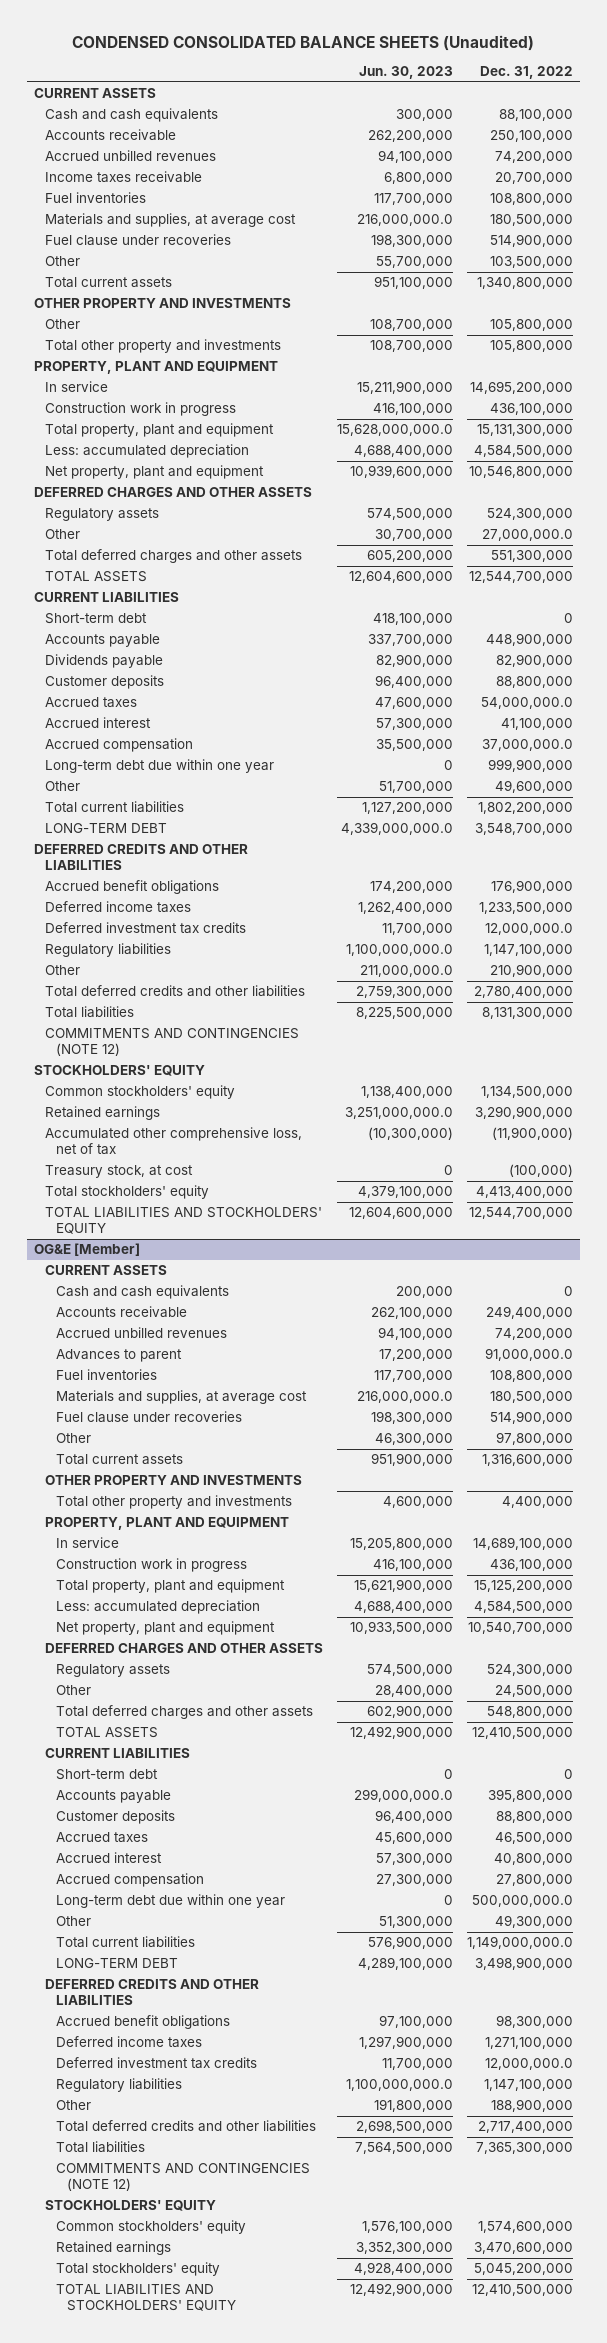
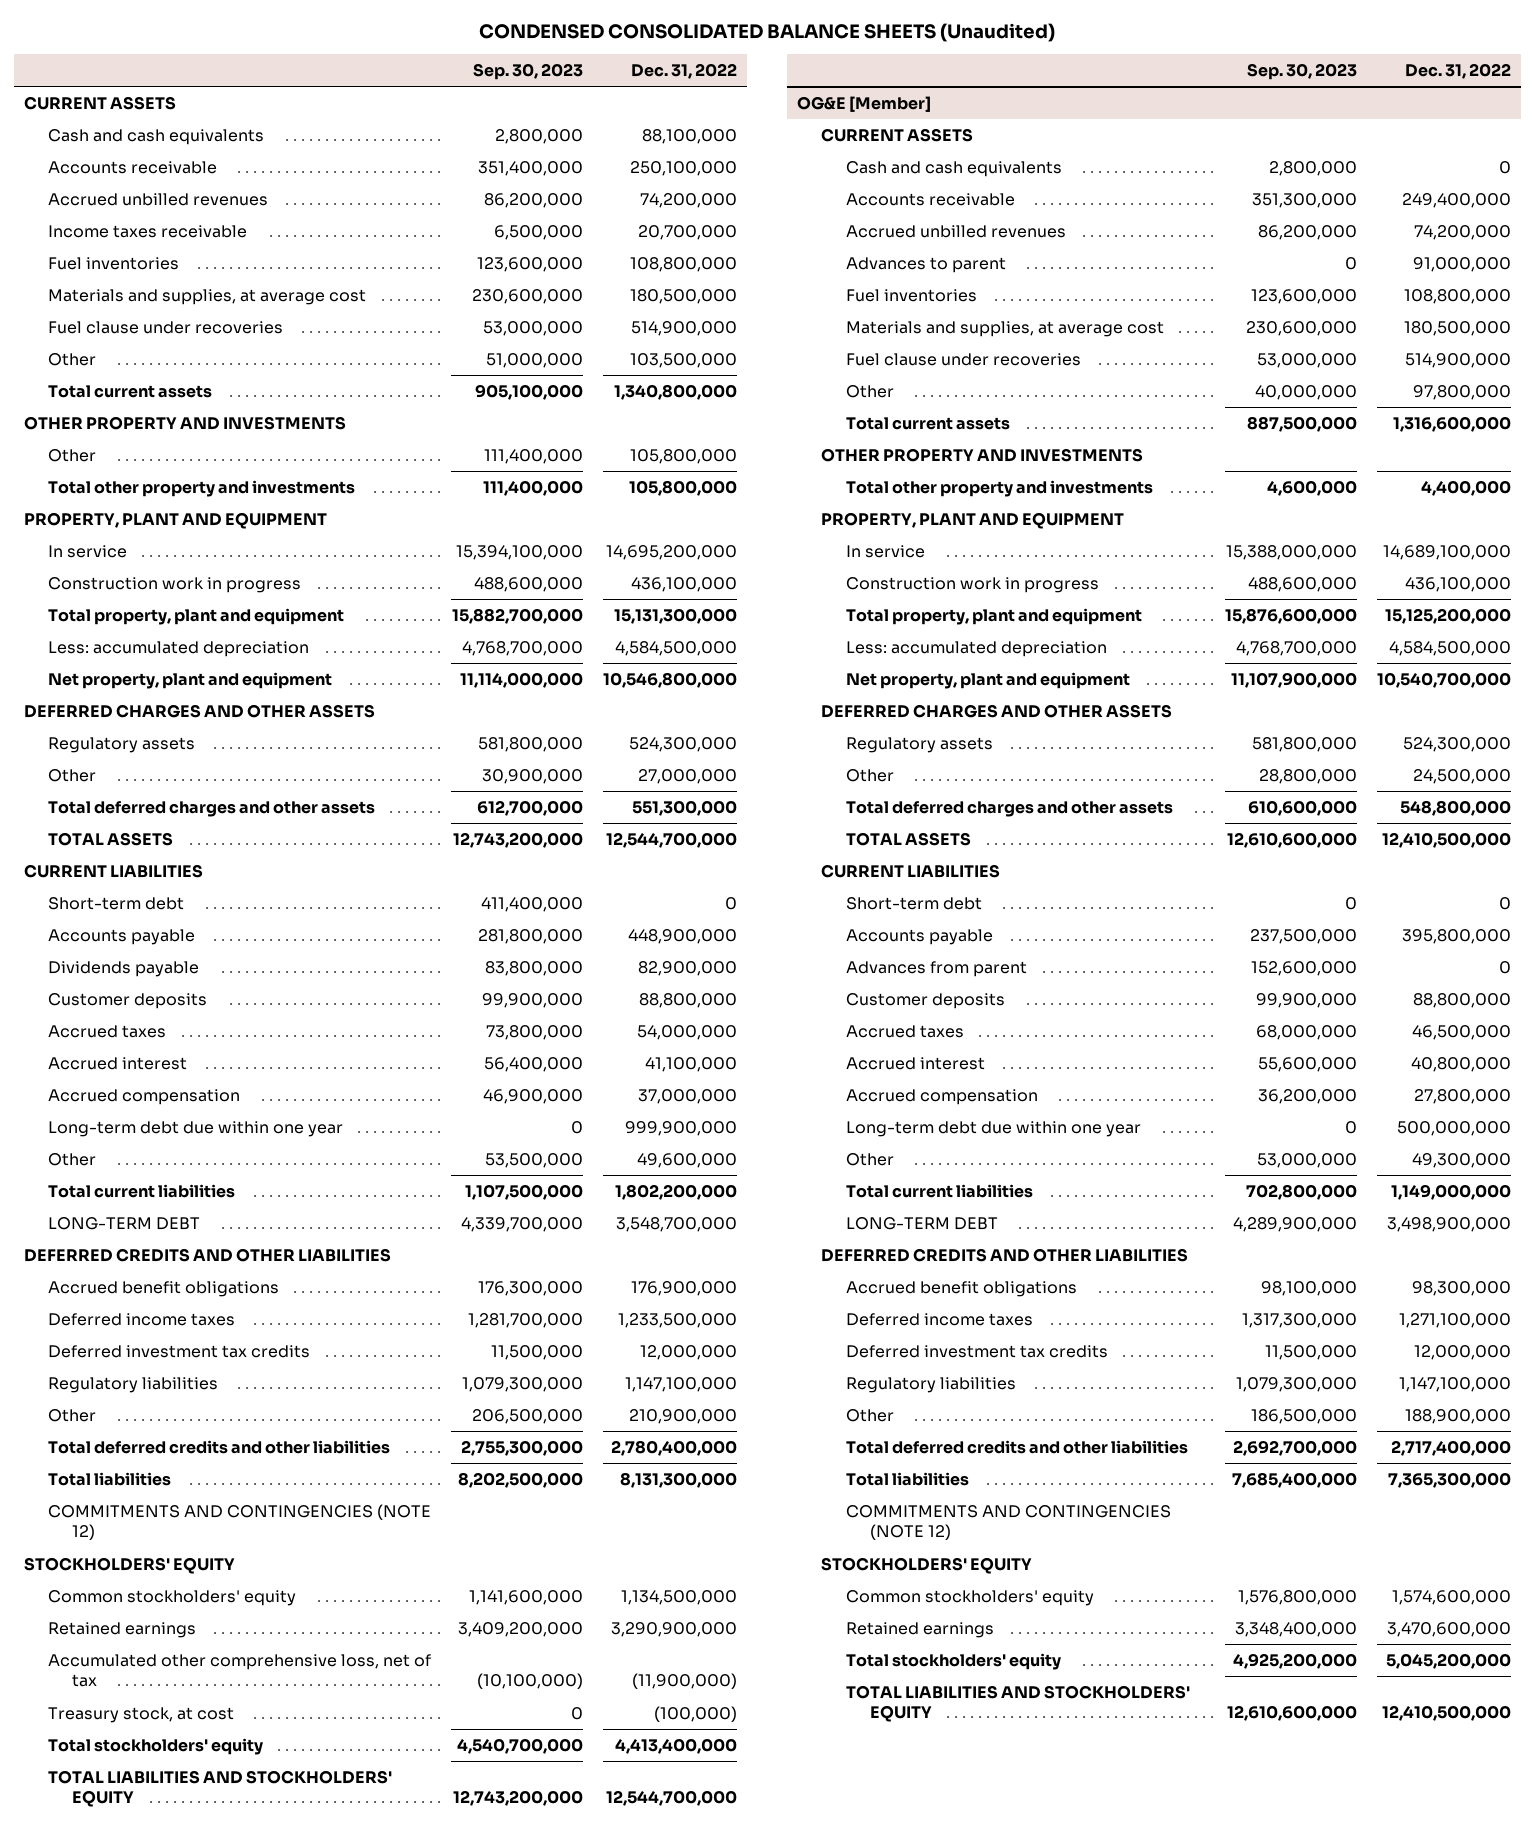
- | Jun. 30, 2023 | Dec. 31, 2022
+ | Sep. 30, 2023 | Dec. 31, 2022
- Other | 30,700,000 | 27,000,000.0
+ Other | 30,900,000 | 27,000,000
- Accrued taxes | 47,600,000 | 54,000,000.0
+ Accrued taxes | 73,800,000 | 54,000,000
- Accrued compensation | 35,500,000 | 37,000,000.0
+ Accrued compensation | 46,900,000 | 37,000,000
- Deferred investment tax credits | 11,700,000 | 12,000,000.0
+ Deferred investment tax credits | 11,500,000 | 12,000,000
@ OG&E [Member]
- Advances to parent | 17,200,000 | 91,000,000.0
+ Advances to parent | 0 | 91,000,000
+ Advances from parent | 152,600,000 | 0
- Long-term debt due within one year | 0 | 500,000,000.0
+ Long-term debt due within one year | 0 | 500,000,000
- Total current liabilities | 576,900,000 | 1,149,000,000.0
+ Total current liabilities | 702,800,000 | 1,149,000,000
- Deferred investment tax credits | 11,700,000 | 12,000,000.0
+ Deferred investment tax credits | 11,500,000 | 12,000,000

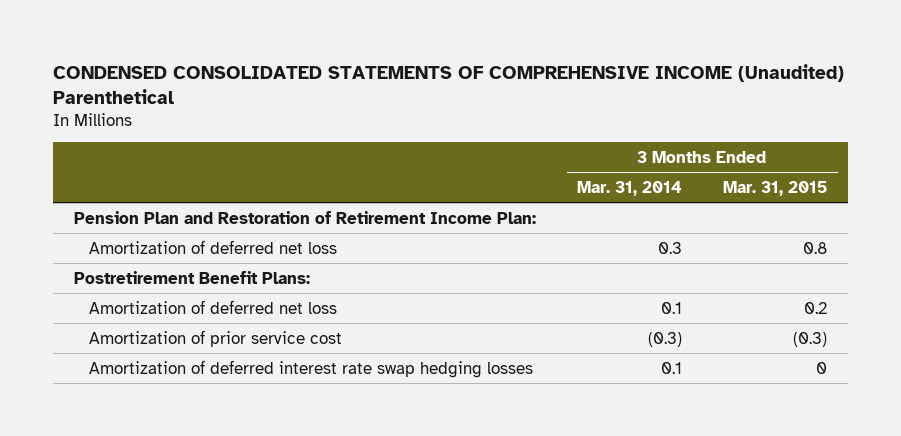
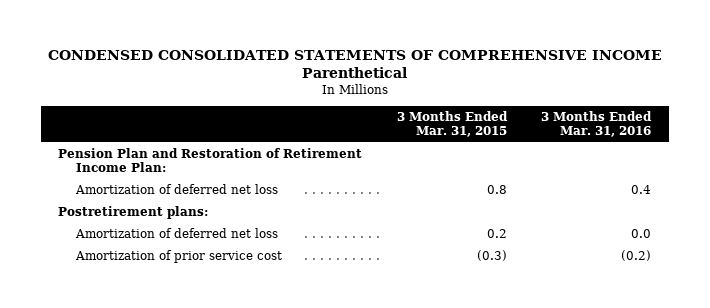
- CONDENSED CONSOLIDATED STATEMENTS OF COMPREHENSIVE INCOME (Unaudited) Parenthetical
+ CONDENSED CONSOLIDATED STATEMENTS OF COMPREHENSIVE INCOME Parenthetical
- | 3 Months Ended Mar. 31, 2014 | 3 Months Ended Mar. 31, 2015
+ | 3 Months Ended Mar. 31, 2015 | 3 Months Ended Mar. 31, 2016
- Postretirement Benefit Plans:
+ Postretirement plans:
- Amortization of deferred interest rate swap hedging losses | 0.1 | 0

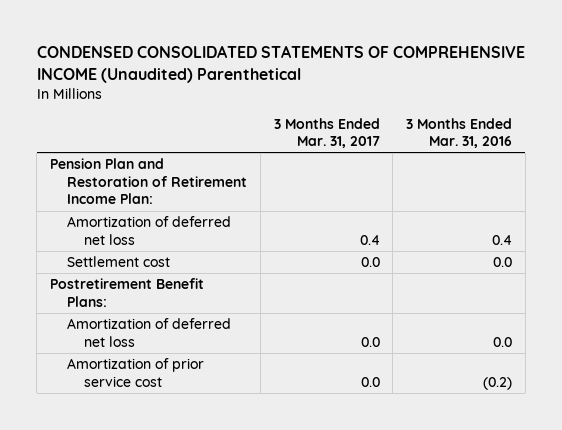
- CONDENSED CONSOLIDATED STATEMENTS OF COMPREHENSIVE INCOME Parenthetical
+ CONDENSED CONSOLIDATED STATEMENTS OF COMPREHENSIVE INCOME (Unaudited) Parenthetical
- | 3 Months Ended Mar. 31, 2015 | 3 Months Ended Mar. 31, 2016
+ | 3 Months Ended Mar. 31, 2017 | 3 Months Ended Mar. 31, 2016
- Postretirement plans:
+ Settlement cost | 0.0 | 0.0
+ Postretirement Benefit Plans:

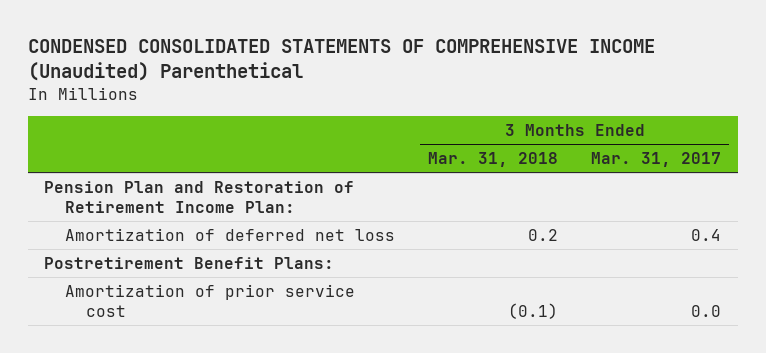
- | 3 Months Ended Mar. 31, 2017 | 3 Months Ended Mar. 31, 2016
+ | 3 Months Ended Mar. 31, 2018 | 3 Months Ended Mar. 31, 2017
- Settlement cost | 0.0 | 0.0
- Amortization of deferred net loss | 0.0 | 0.0

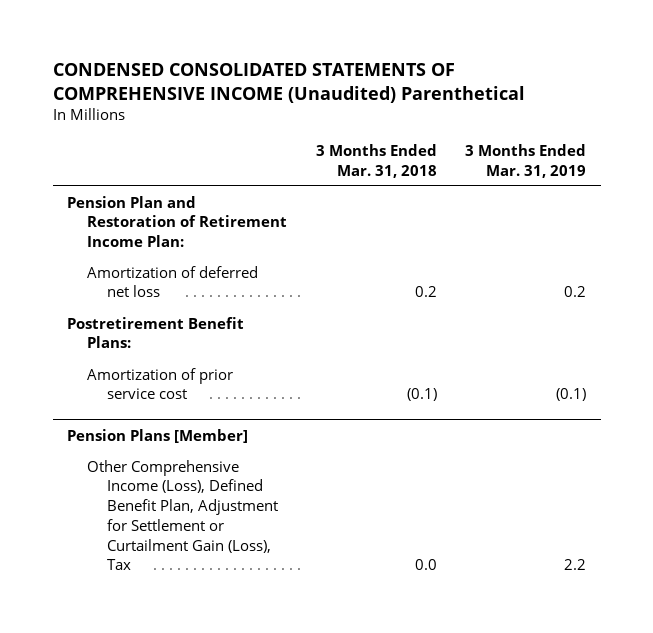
- | 3 Months Ended Mar. 31, 2018 | 3 Months Ended Mar. 31, 2017
+ | 3 Months Ended Mar. 31, 2018 | 3 Months Ended Mar. 31, 2019
+ Pension Plans [Member]
+ Other Comprehensive Income (Loss), Defined Benefit Plan, Adjustment for Settlement or Curtailment Gain (Loss), Tax | 0.0 | 2.2

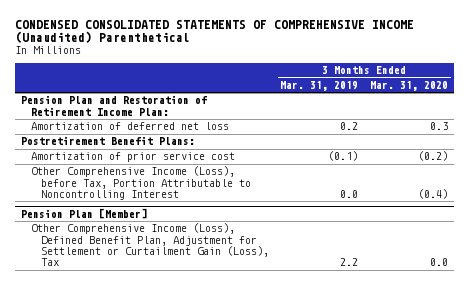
- | 3 Months Ended Mar. 31, 2018 | 3 Months Ended Mar. 31, 2019
+ | 3 Months Ended Mar. 31, 2019 | 3 Months Ended Mar. 31, 2020
- Pension Plans [Member]
+ Other Comprehensive Income (Loss), before Tax, Portion Attributable to Noncontrolling Interest | 0.0 | (0.4)
+ Pension Plan [Member]

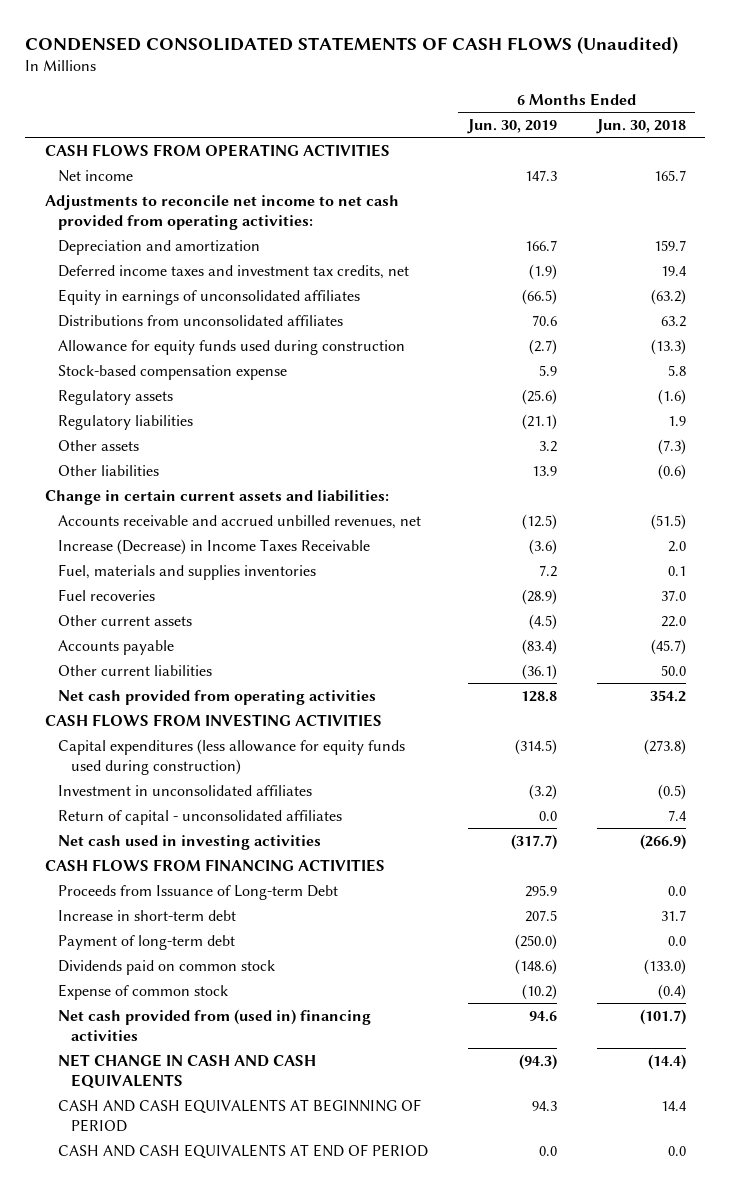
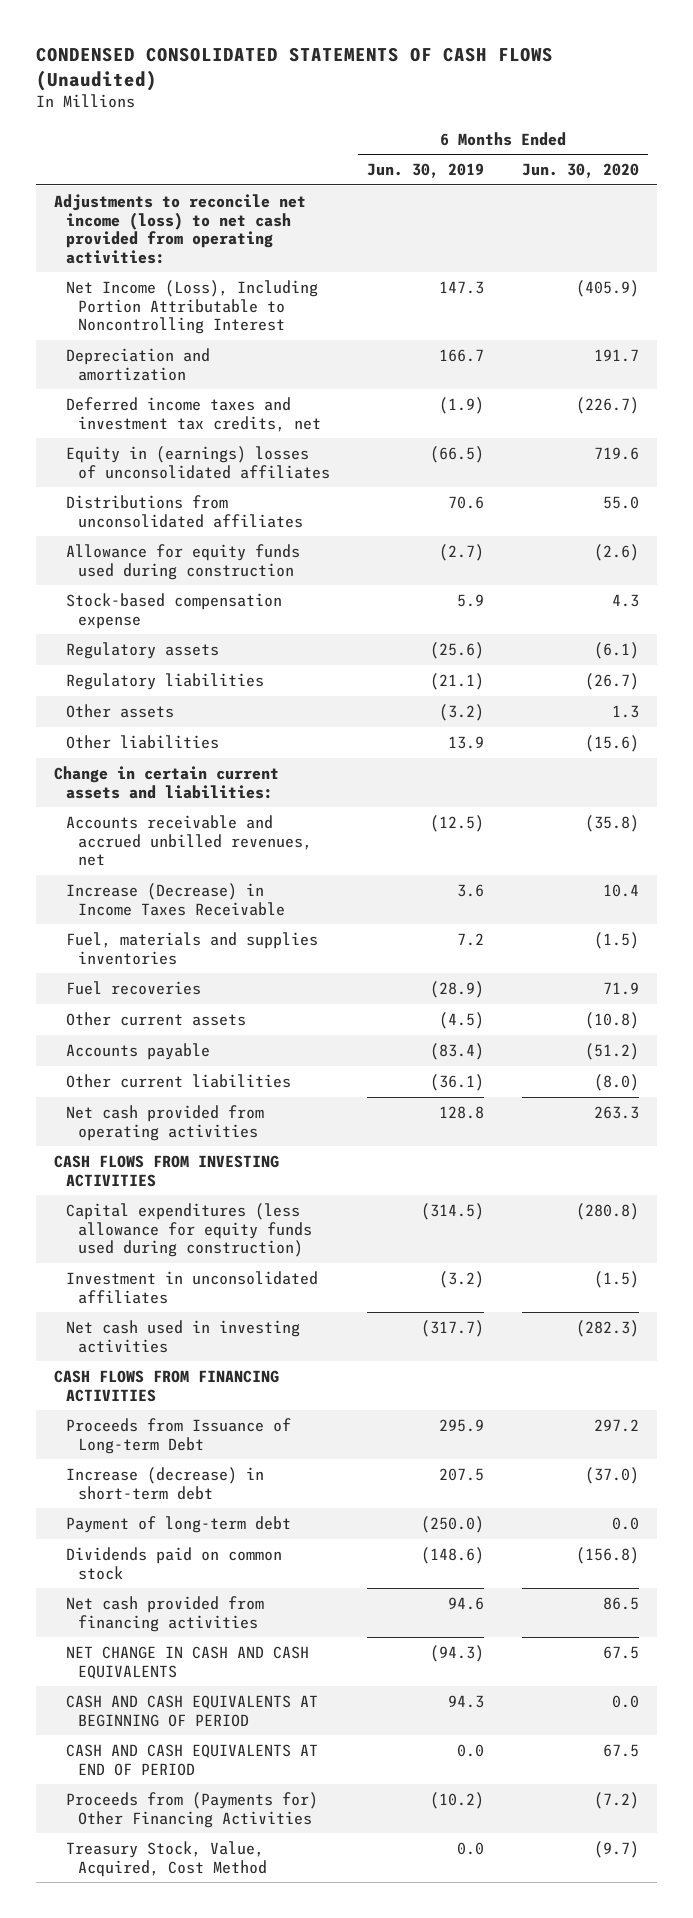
- | 6 Months Ended Jun. 30, 2019 | 6 Months Ended Jun. 30, 2018
+ | 6 Months Ended Jun. 30, 2019 | 6 Months Ended Jun. 30, 2020
- CASH FLOWS FROM OPERATING ACTIVITIES
- Net income | 147.3 | 165.7
- Adjustments to reconcile net income to net cash provided from operating activities:
+ Adjustments to reconcile net income (loss) to net cash provided from operating activities:
+ Net Income (Loss), Including Portion Attributable to Noncontrolling Interest | 147.3 | (405.9)
- Equity in earnings of unconsolidated affiliates | (66.5) | (63.2)
+ Equity in (earnings) losses of unconsolidated affiliates | (66.5) | 719.6
- Other assets | 3.2 | (7.3)
+ Other assets | (3.2) | 1.3
- Increase (Decrease) in Income Taxes Receivable | (3.6) | 2.0
+ Increase (Decrease) in Income Taxes Receivable | 3.6 | 10.4
- Return of capital - unconsolidated affiliates | 0.0 | 7.4
- Increase in short-term debt | 207.5 | 31.7
+ Increase (decrease) in short-term debt | 207.5 | (37.0)
- Expense of common stock | (10.2) | (0.4)
- Net cash provided from (used in) financing activities | 94.6 | (101.7)
+ Net cash provided from financing activities | 94.6 | 86.5
+ Proceeds from (Payments for) Other Financing Activities | (10.2) | (7.2)
+ Treasury Stock, Value, Acquired, Cost Method | 0.0 | (9.7)

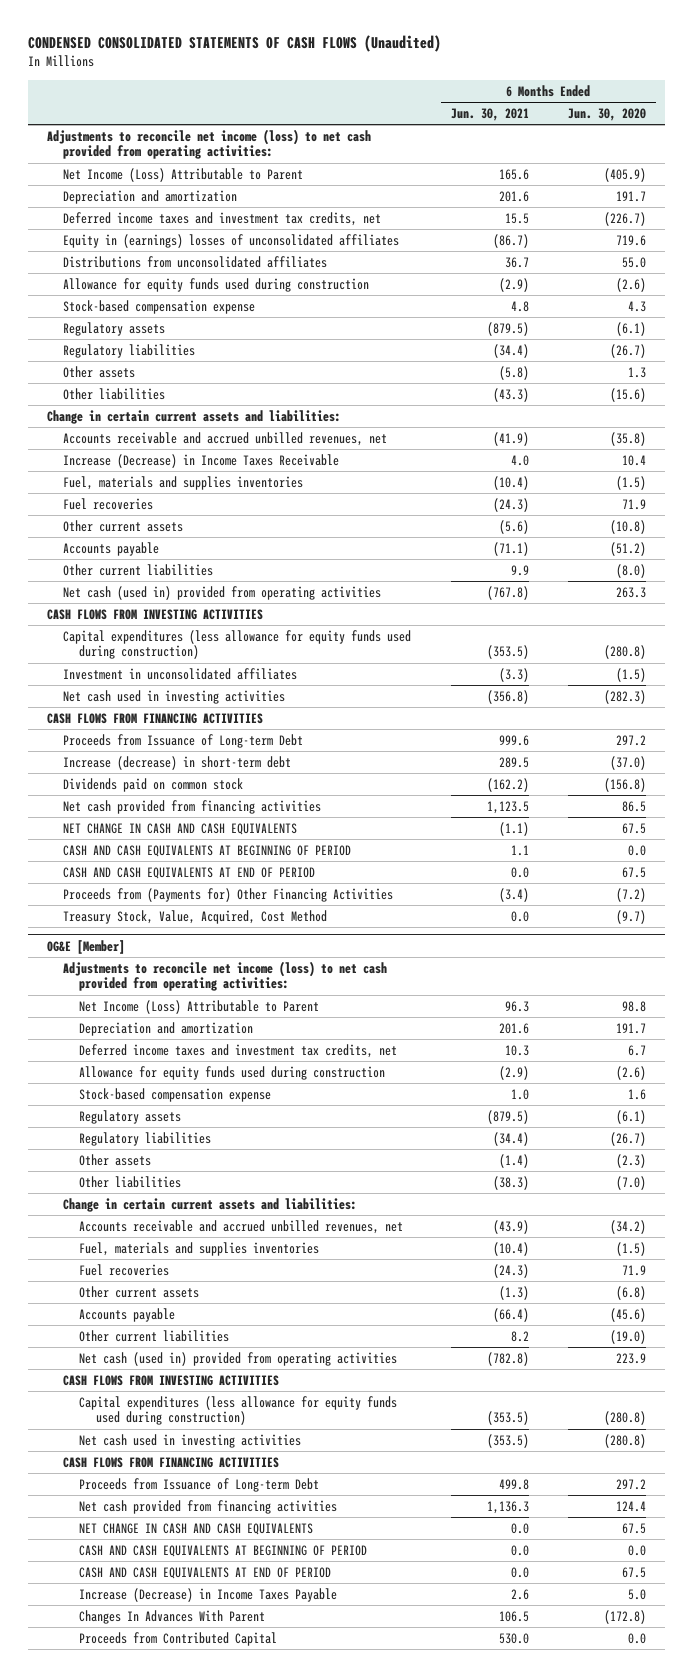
- | 6 Months Ended Jun. 30, 2019 | 6 Months Ended Jun. 30, 2020
+ | 6 Months Ended Jun. 30, 2021 | 6 Months Ended Jun. 30, 2020
- Net Income (Loss), Including Portion Attributable to Noncontrolling Interest | 147.3 | (405.9)
+ Net Income (Loss) Attributable to Parent | 165.6 | (405.9)
- Net cash provided from operating activities | 128.8 | 263.3
+ Net cash (used in) provided from operating activities | (767.8) | 263.3
- Payment of long-term debt | (250.0) | 0.0
+ OG&E [Member]
+ Adjustments to reconcile net income (loss) to net cash provided from operating activities:
+ Net Income (Loss) Attributable to Parent | 96.3 | 98.8
+ Depreciation and amortization | 201.6 | 191.7
+ Deferred income taxes and investment tax credits, net | 10.3 | 6.7
+ Allowance for equity funds used during construction | (2.9) | (2.6)
+ Stock-based compensation expense | 1.0 | 1.6
+ Regulatory assets | (879.5) | (6.1)
+ Regulatory liabilities | (34.4) | (26.7)
+ Other assets | (1.4) | (2.3)
+ Other liabilities | (38.3) | (7.0)
+ Change in certain current assets and liabilities:
+ Accounts receivable and accrued unbilled revenues, net | (43.9) | (34.2)
+ Fuel, materials and supplies inventories | (10.4) | (1.5)
+ Fuel recoveries | (24.3) | 71.9
+ Other current assets | (1.3) | (6.8)
+ Accounts payable | (66.4) | (45.6)
+ Other current liabilities | 8.2 | (19.0)
+ Net cash (used in) provided from operating activities | (782.8) | 223.9
+ CASH FLOWS FROM INVESTING ACTIVITIES
+ Capital expenditures (less allowance for equity funds used during construction) | (353.5) | (280.8)
+ Net cash used in investing activities | (353.5) | (280.8)
+ CASH FLOWS FROM FINANCING ACTIVITIES
+ Proceeds from Issuance of Long-term Debt | 499.8 | 297.2
+ Net cash provided from financing activities | 1,136.3 | 124.4
+ NET CHANGE IN CASH AND CASH EQUIVALENTS | 0.0 | 67.5
+ CASH AND CASH EQUIVALENTS AT BEGINNING OF PERIOD | 0.0 | 0.0
+ CASH AND CASH EQUIVALENTS AT END OF PERIOD | 0.0 | 67.5
+ Increase (Decrease) in Income Taxes Payable | 2.6 | 5.0
+ Changes In Advances With Parent | 106.5 | (172.8)
+ Proceeds from Contributed Capital | 530.0 | 0.0

